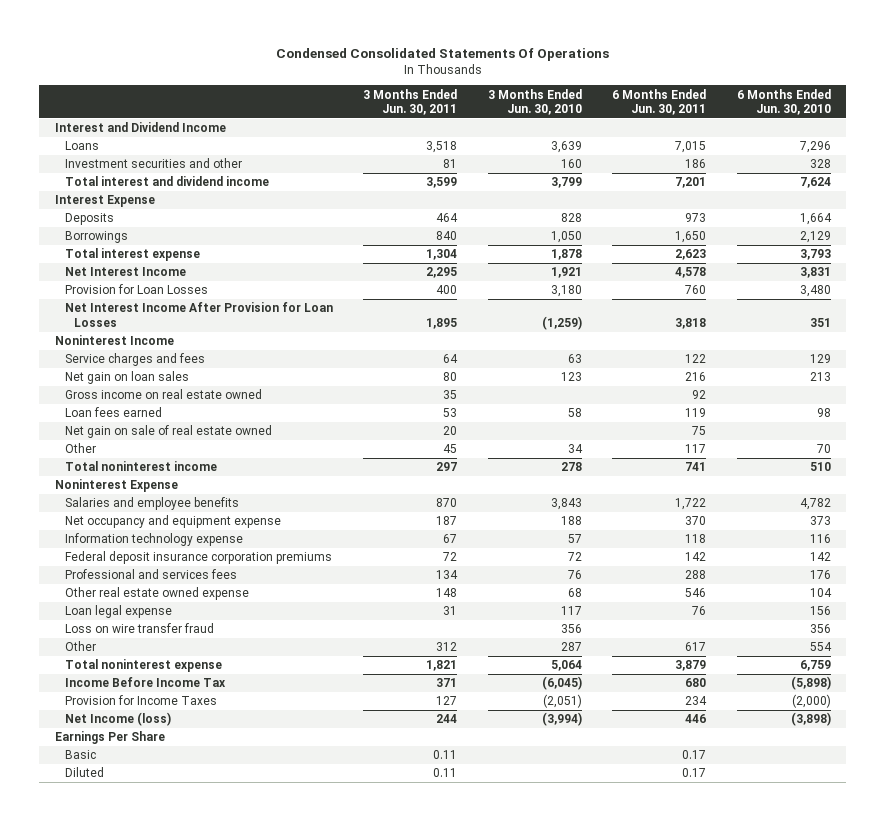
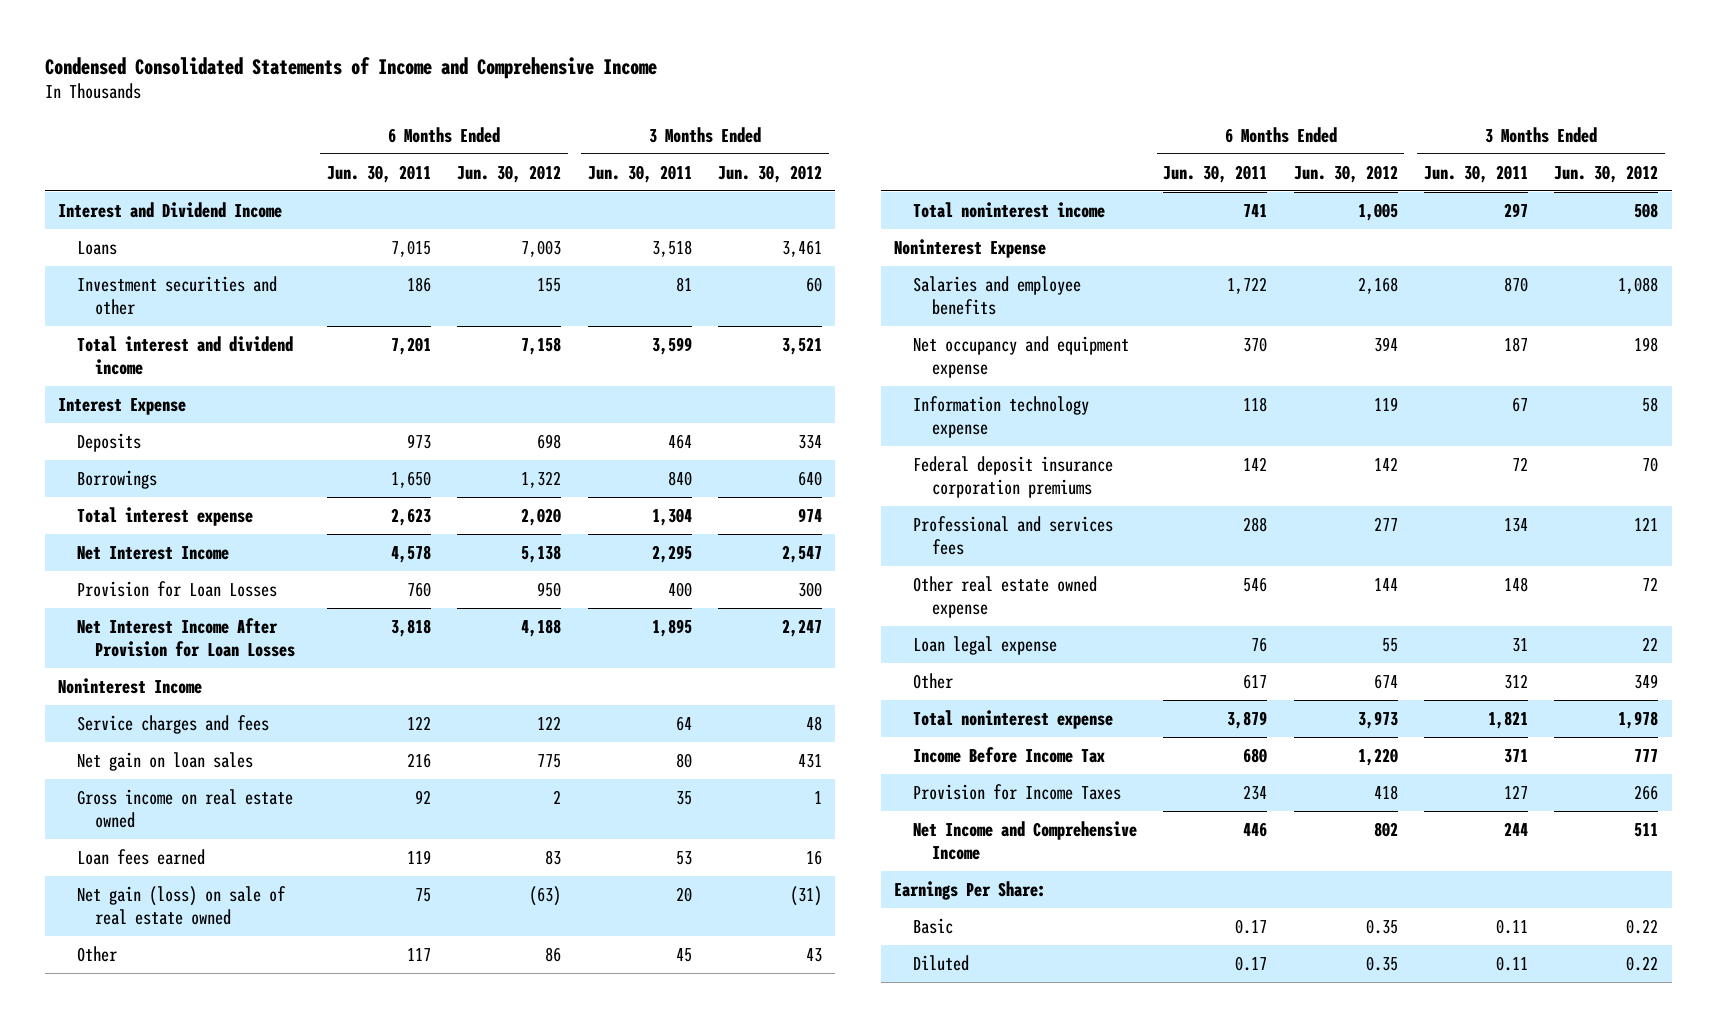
- Condensed Consolidated Statements Of Operations
+ Condensed Consolidated Statements of Income and Comprehensive Income
- | 3 Months Ended Jun. 30, 2011 | 3 Months Ended Jun. 30, 2010 | 6 Months Ended Jun. 30, 2011 | 6 Months Ended Jun. 30, 2010
+ | 6 Months Ended Jun. 30, 2011 | 6 Months Ended Jun. 30, 2012 | 3 Months Ended Jun. 30, 2011 | 3 Months Ended Jun. 30, 2012
- Net gain on sale of real estate owned | 20 | | 75 |
+ Net gain (loss) on sale of real estate owned | 75 | (63) | 20 | (31)
- Loss on wire transfer fraud | | 356 | | 356
- Net Income (loss) | 244 | (3,994) | 446 | (3,898)
- Earnings Per Share
+ Net Income and Comprehensive Income | 446 | 802 | 244 | 511
+ Earnings Per Share:

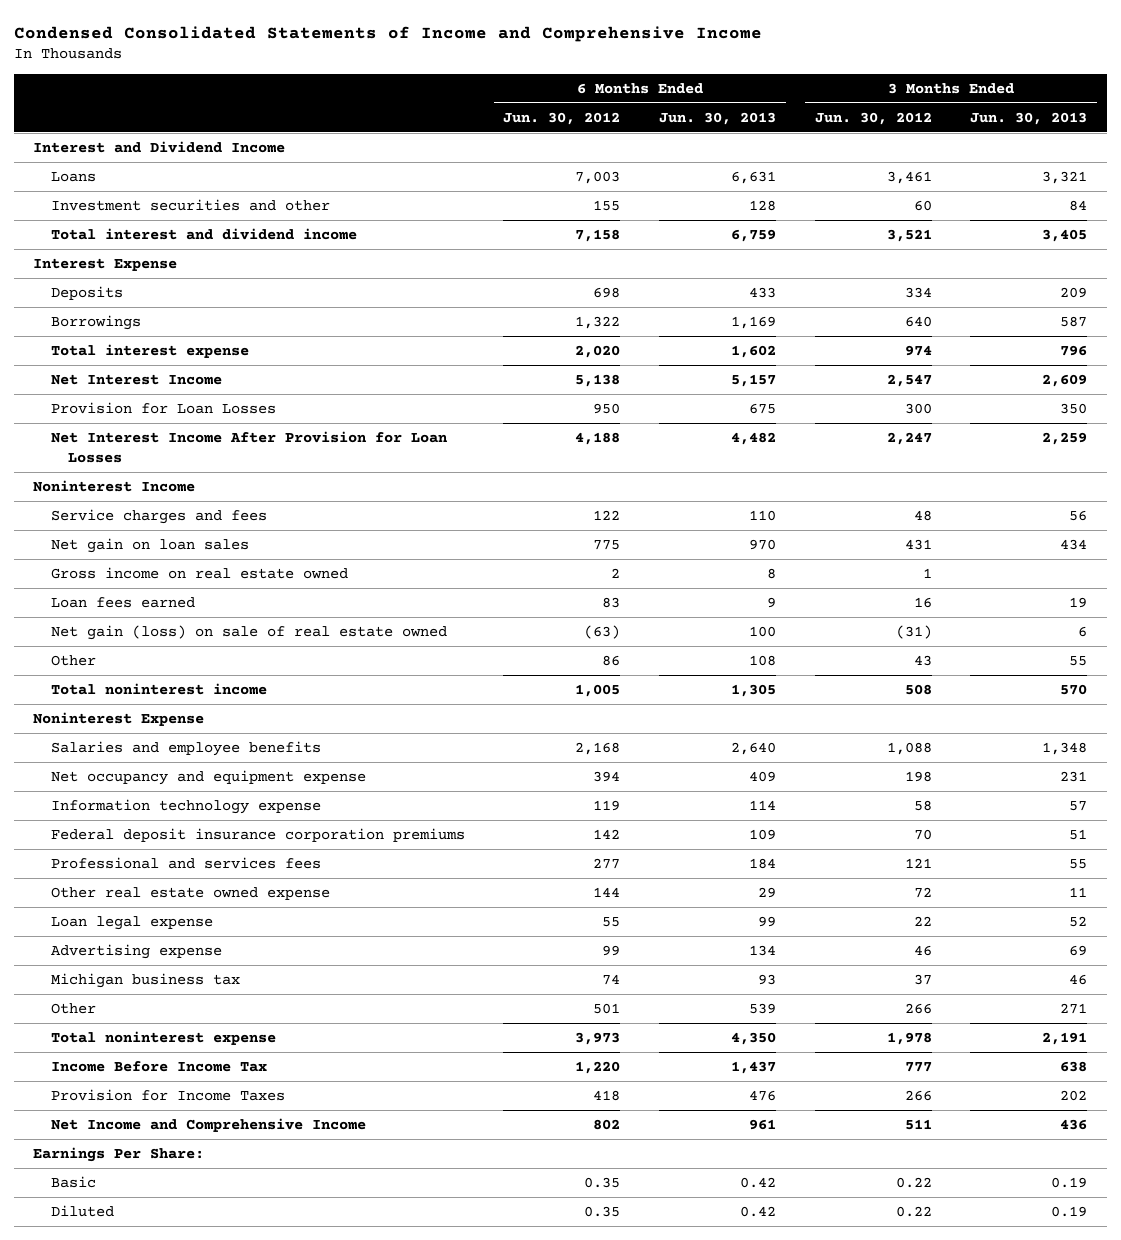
- | 6 Months Ended Jun. 30, 2011 | 6 Months Ended Jun. 30, 2012 | 3 Months Ended Jun. 30, 2011 | 3 Months Ended Jun. 30, 2012
+ | 6 Months Ended Jun. 30, 2012 | 6 Months Ended Jun. 30, 2013 | 3 Months Ended Jun. 30, 2012 | 3 Months Ended Jun. 30, 2013
- Other | 617 | 674 | 312 | 349
+ Advertising expense | 99 | 134 | 46 | 69
+ Michigan business tax | 74 | 93 | 37 | 46
+ Other | 501 | 539 | 266 | 271

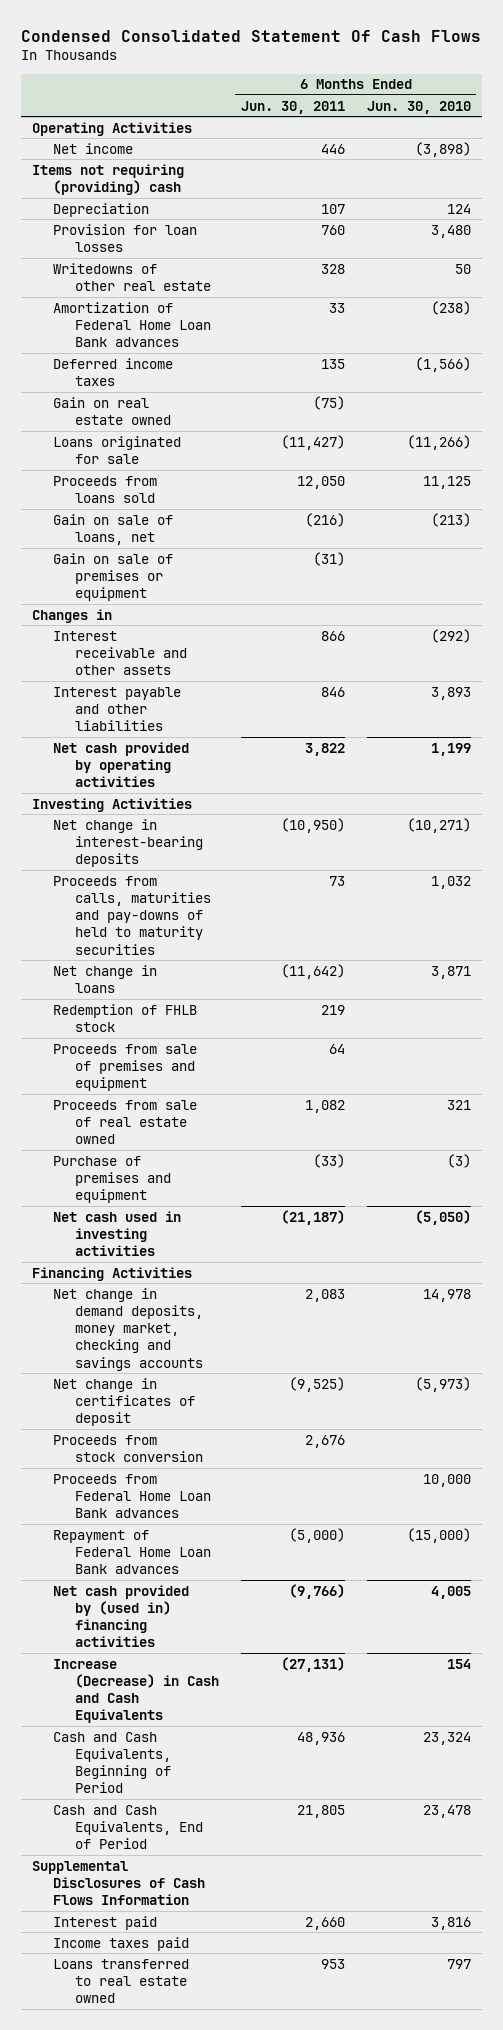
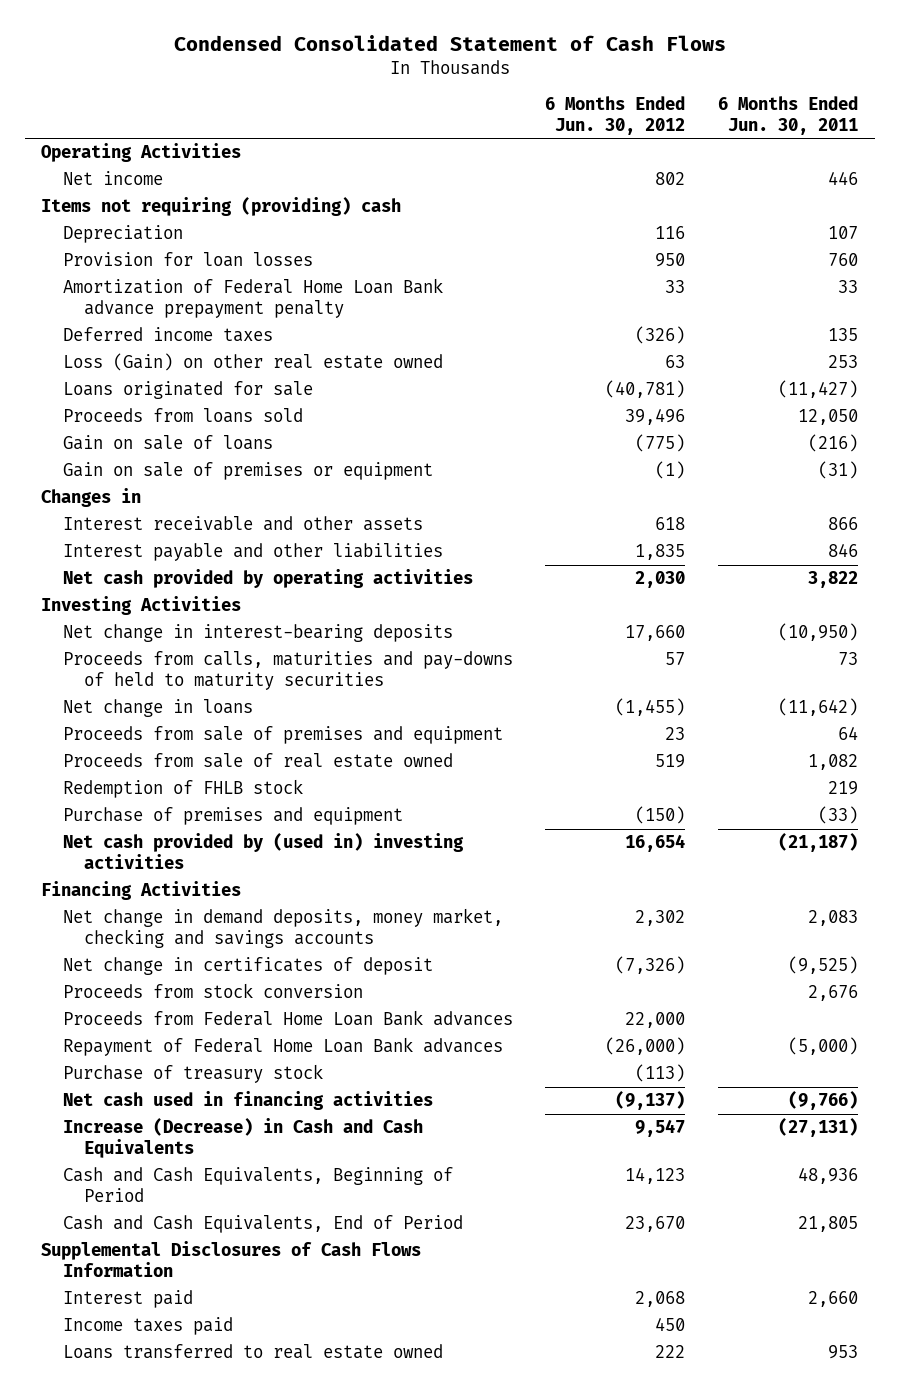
- Condensed Consolidated Statement Of Cash Flows
+ Condensed Consolidated Statement of Cash Flows
- | 6 Months Ended Jun. 30, 2011 | 6 Months Ended Jun. 30, 2010
+ | 6 Months Ended Jun. 30, 2012 | 6 Months Ended Jun. 30, 2011
- Writedowns of other real estate | 328 | 50
- Amortization of Federal Home Loan Bank advances | 33 | (238)
+ Amortization of Federal Home Loan Bank advance prepayment penalty | 33 | 33
- Gain on real estate owned | (75) |
+ Loss (Gain) on other real estate owned | 63 | 253
- Gain on sale of loans, net | (216) | (213)
+ Gain on sale of loans | (775) | (216)
moved down: Redemption of FHLB stock | | 219
- Net cash used in investing activities | (21,187) | (5,050)
+ Net cash provided by (used in) investing activities | 16,654 | (21,187)
- Net cash provided by (used in) financing activities | (9,766) | 4,005
+ Purchase of treasury stock | (113) |
+ Net cash used in financing activities | (9,137) | (9,766)

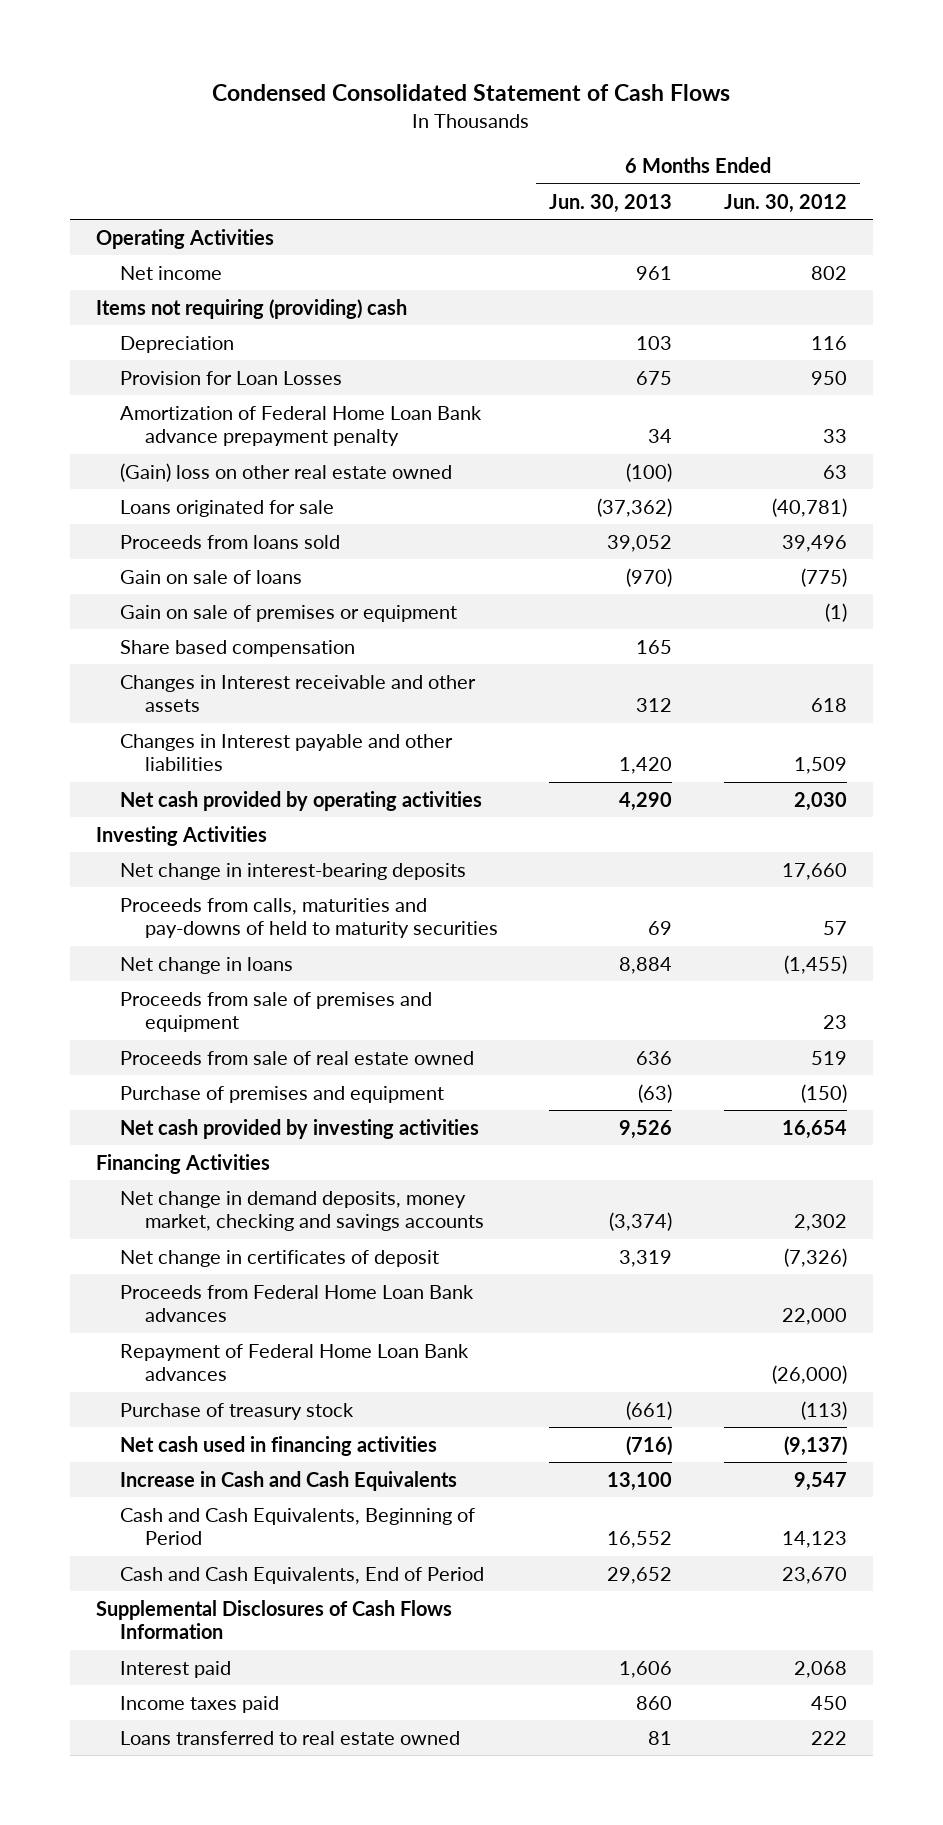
- | 6 Months Ended Jun. 30, 2012 | 6 Months Ended Jun. 30, 2011
+ | 6 Months Ended Jun. 30, 2013 | 6 Months Ended Jun. 30, 2012
- Provision for loan losses | 950 | 760
+ Provision for Loan Losses | 675 | 950
- Deferred income taxes | (326) | 135
- Loss (Gain) on other real estate owned | 63 | 253
+ (Gain) loss on other real estate owned | (100) | 63
- Changes in
- Interest receivable and other assets | 618 | 866
- Interest payable and other liabilities | 1,835 | 846
+ Share based compensation | 165 |
+ Changes in Interest receivable and other assets | 312 | 618
+ Changes in Interest payable and other liabilities | 1,420 | 1,509
- Redemption of FHLB stock | | 219
- Net cash provided by (used in) investing activities | 16,654 | (21,187)
+ Net cash provided by investing activities | 9,526 | 16,654
- Proceeds from stock conversion | | 2,676
- Increase (Decrease) in Cash and Cash Equivalents | 9,547 | (27,131)
+ Increase in Cash and Cash Equivalents | 13,100 | 9,547

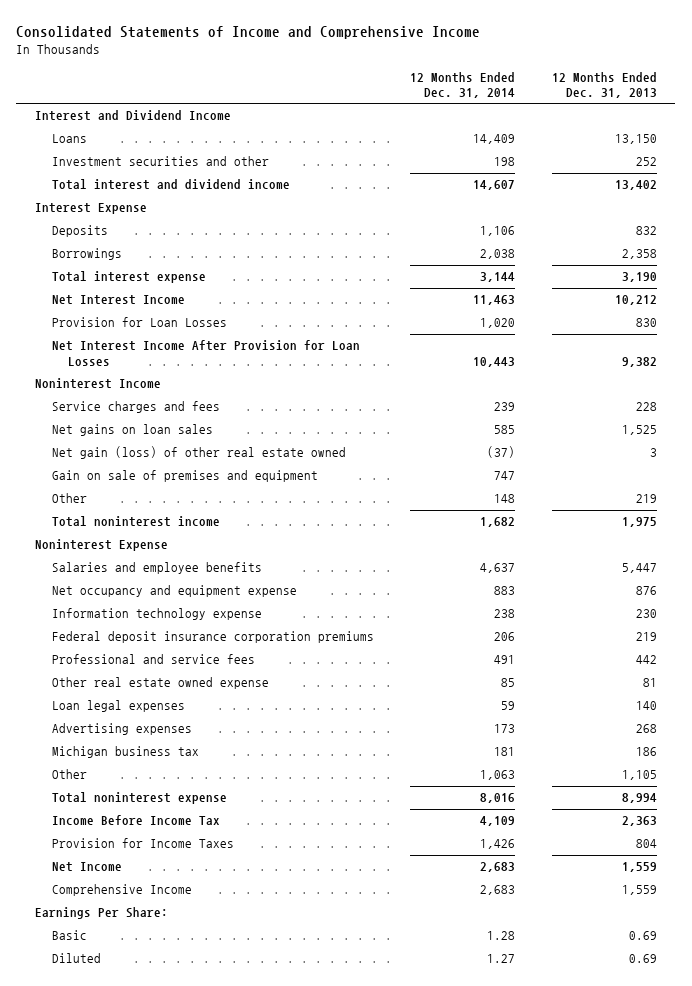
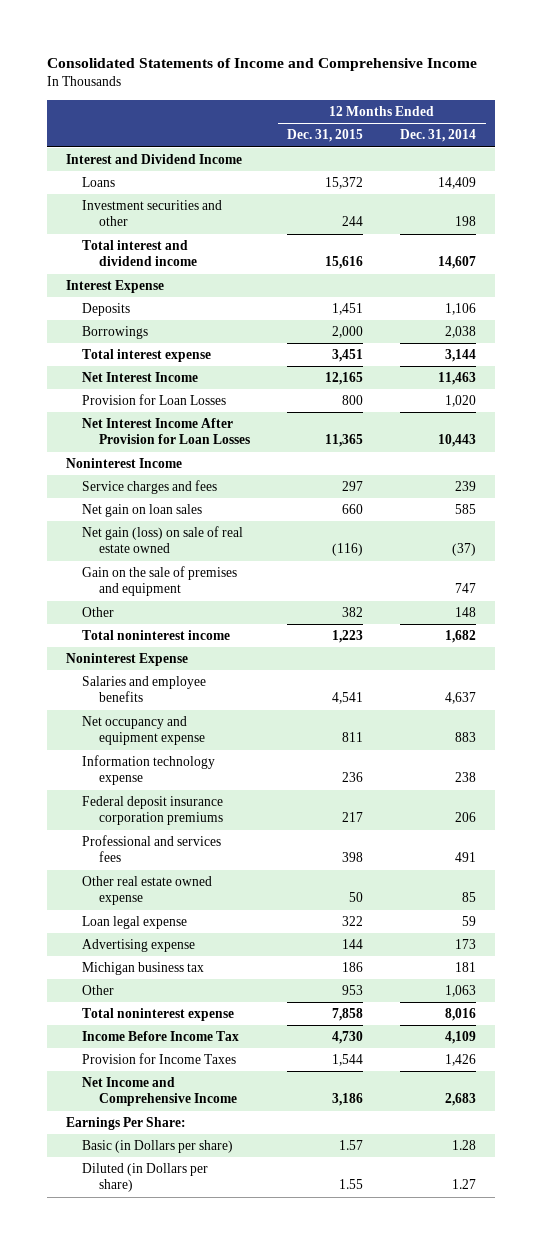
- | 12 Months Ended Dec. 31, 2014 | 12 Months Ended Dec. 31, 2013
+ | 12 Months Ended Dec. 31, 2015 | 12 Months Ended Dec. 31, 2014
- Net gains on loan sales | 585 | 1,525
- Net gain (loss) of other real estate owned | (37) | 3
- Gain on sale of premises and equipment | 747 |
+ Net gain on loan sales | 660 | 585
+ Net gain (loss) on sale of real estate owned | (116) | (37)
+ Gain on the sale of premises and equipment | | 747
- Professional and service fees | 491 | 442
+ Professional and services fees | 398 | 491
- Loan legal expenses | 59 | 140
- Advertising expenses | 173 | 268
+ Loan legal expense | 322 | 59
+ Advertising expense | 144 | 173
- Net Income | 2,683 | 1,559
- Comprehensive Income | 2,683 | 1,559
+ Net Income and Comprehensive Income | 3,186 | 2,683
- Basic | 1.28 | 0.69
- Diluted | 1.27 | 0.69
+ Basic (in Dollars per share) | 1.57 | 1.28
+ Diluted (in Dollars per share) | 1.55 | 1.27

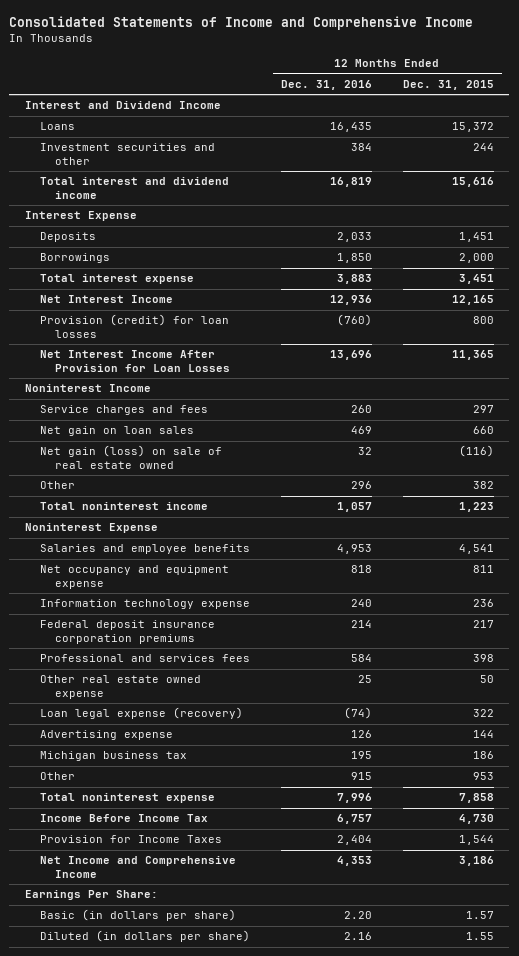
- | 12 Months Ended Dec. 31, 2015 | 12 Months Ended Dec. 31, 2014
+ | 12 Months Ended Dec. 31, 2016 | 12 Months Ended Dec. 31, 2015
- Provision for Loan Losses | 800 | 1,020
+ Provision (credit) for loan losses | (760) | 800
- Gain on the sale of premises and equipment | | 747
- Loan legal expense | 322 | 59
+ Loan legal expense (recovery) | (74) | 322
- Basic (in Dollars per share) | 1.57 | 1.28
- Diluted (in Dollars per share) | 1.55 | 1.27
+ Basic (in dollars per share) | 2.20 | 1.57
+ Diluted (in dollars per share) | 2.16 | 1.55

